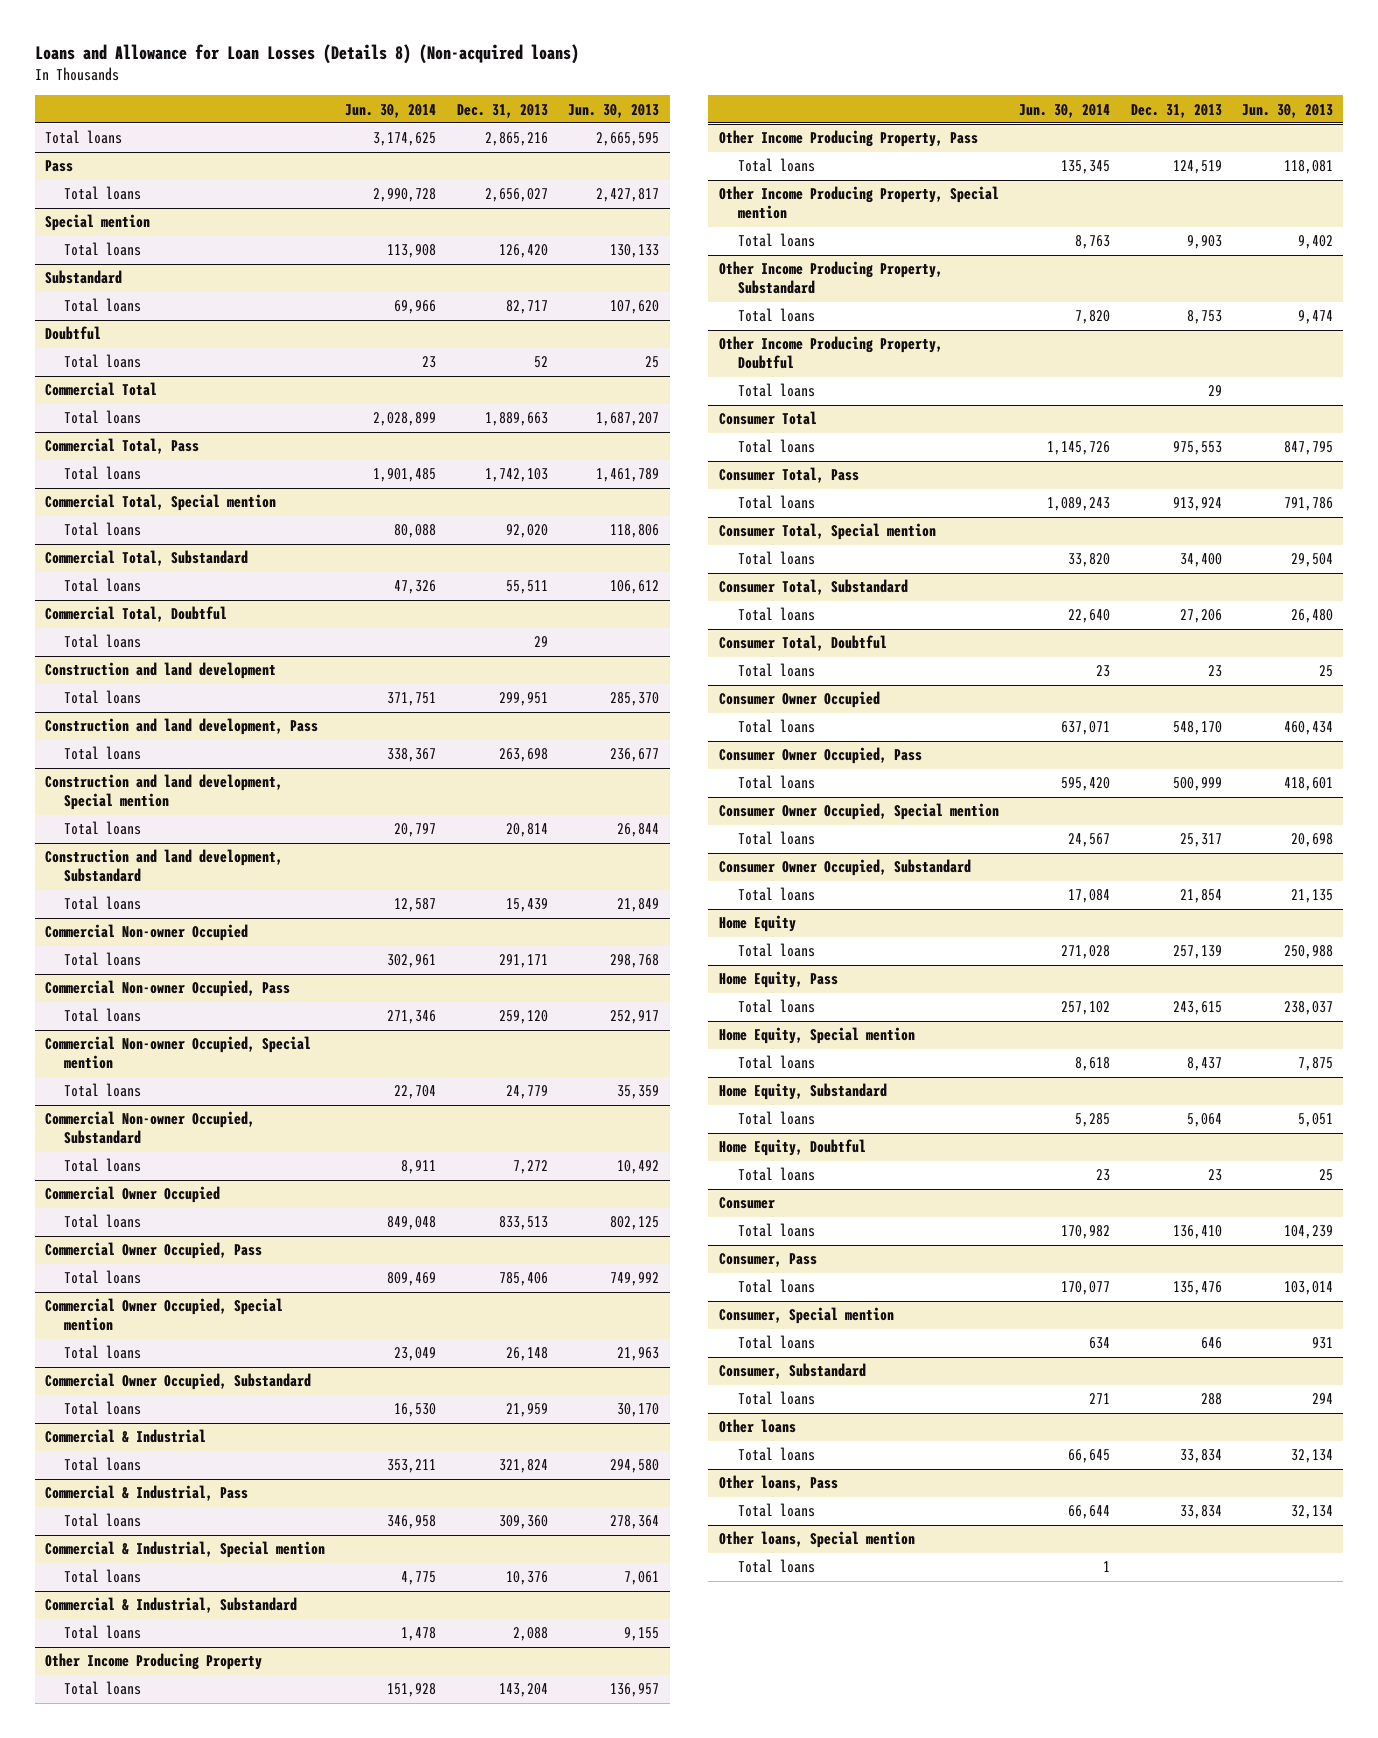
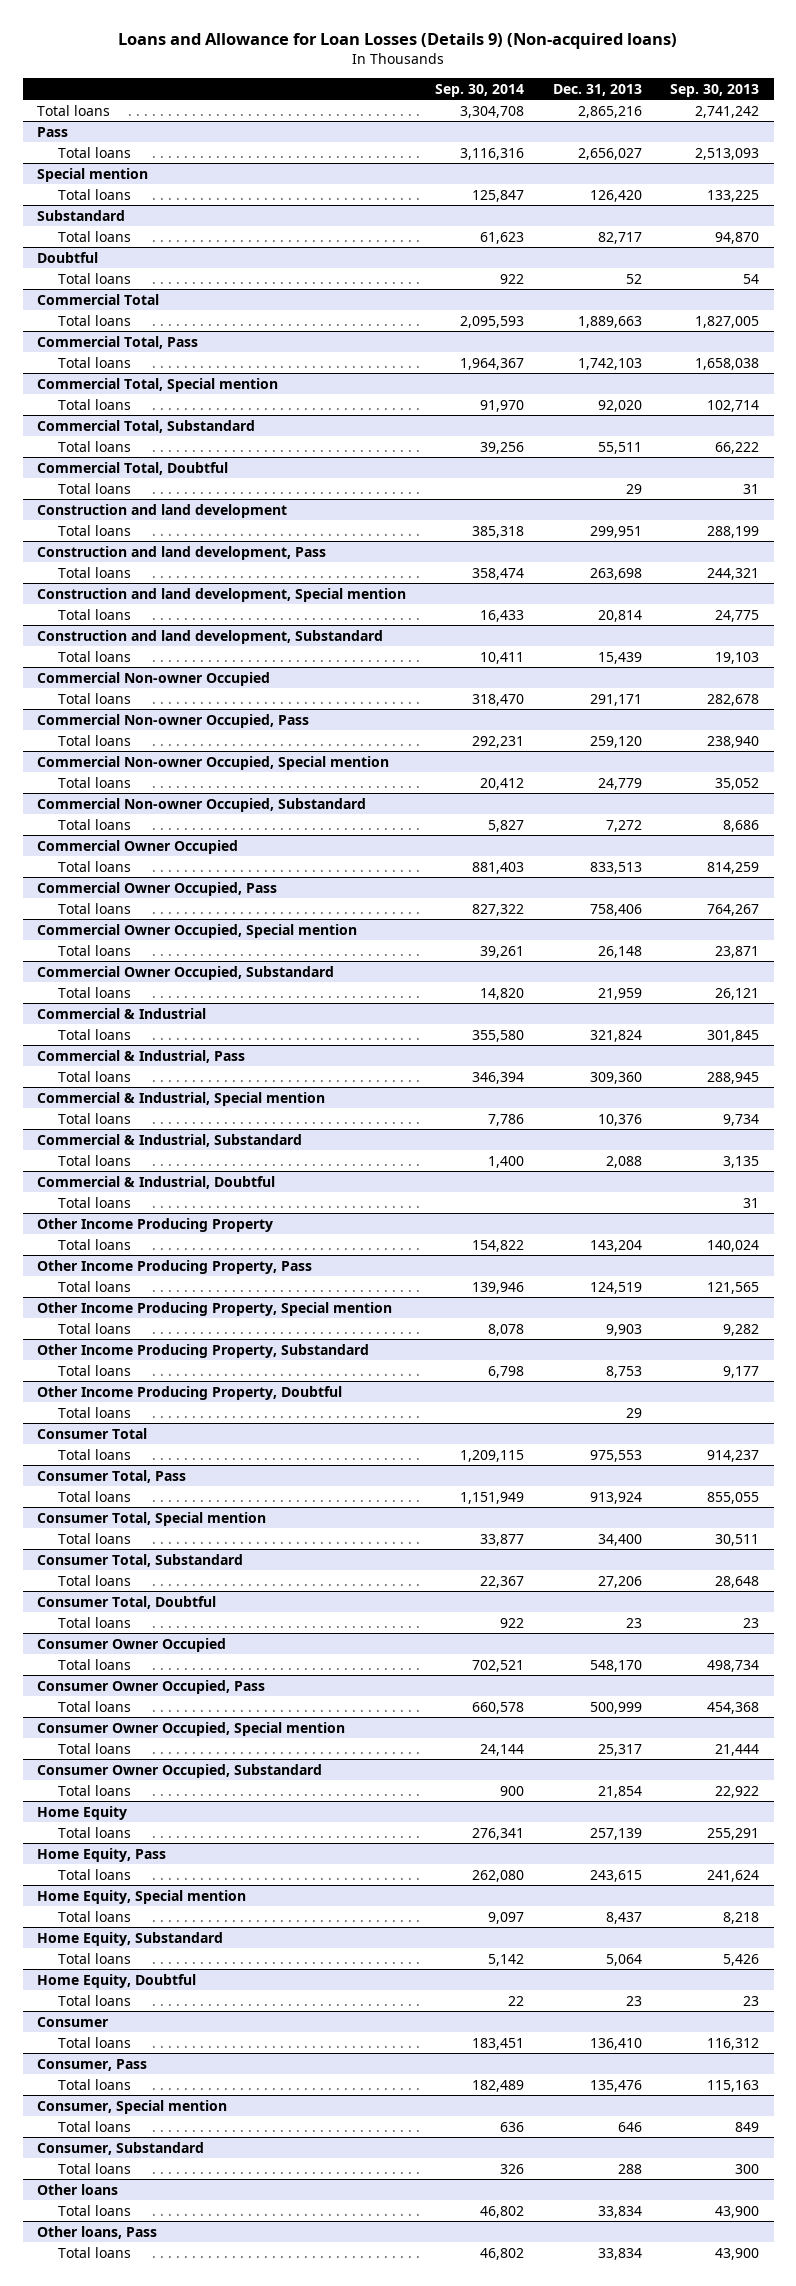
- Loans and Allowance for Loan Losses (Details 8) (Non-acquired loans)
+ Loans and Allowance for Loan Losses (Details 9) (Non-acquired loans)
- | Jun. 30, 2014 | Dec. 31, 2013 | Jun. 30, 2013
+ | Sep. 30, 2014 | Dec. 31, 2013 | Sep. 30, 2013
@ Commercial Owner Occupied, Pass
- Total loans | 809,469 | 785,406 | 749,992
+ Total loans | 827,322 | 758,406 | 764,267
+ Commercial & Industrial, Doubtful
+ Total loans | | | 31
- Other loans, Special mention
- Total loans | 1 | |

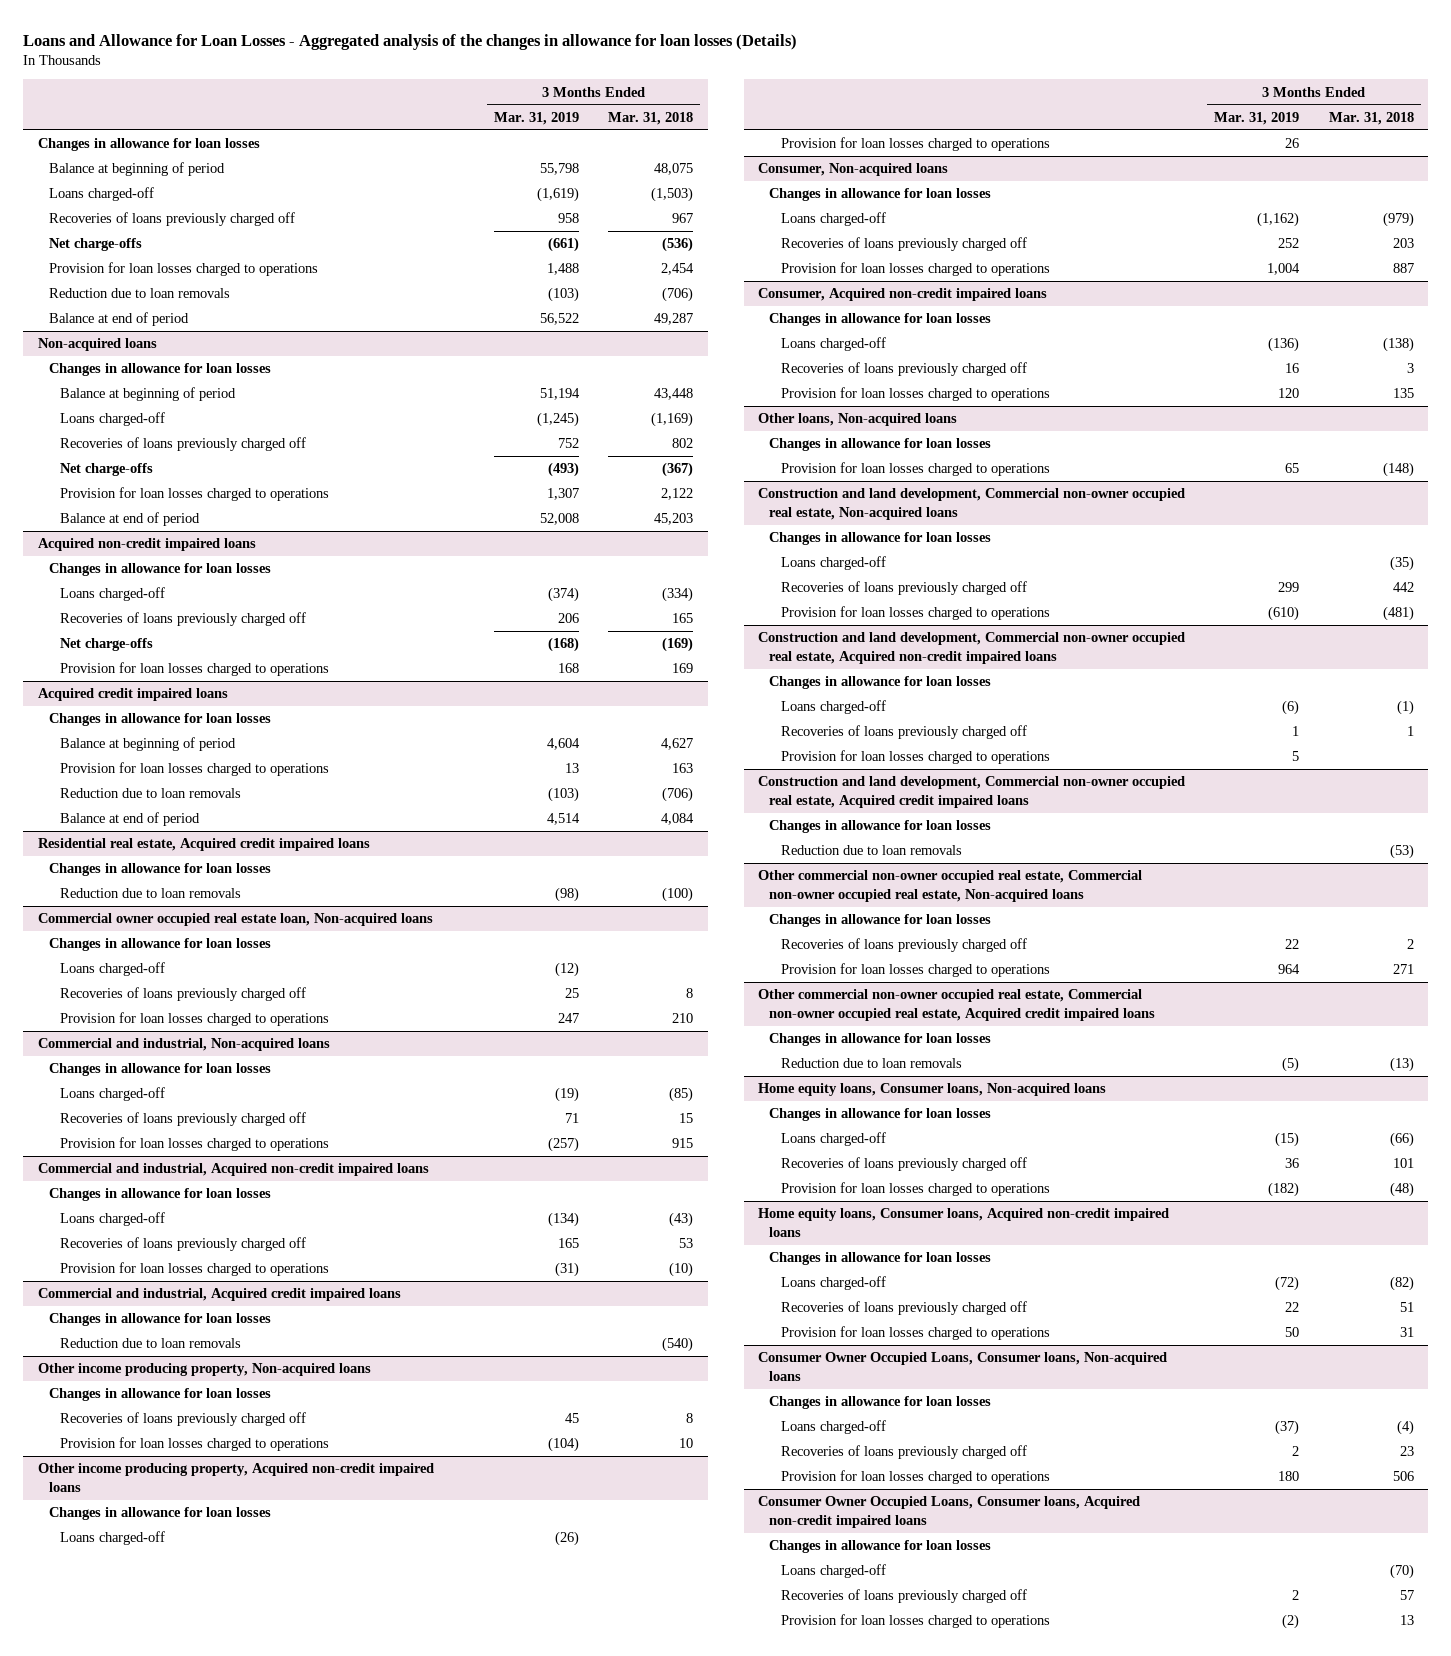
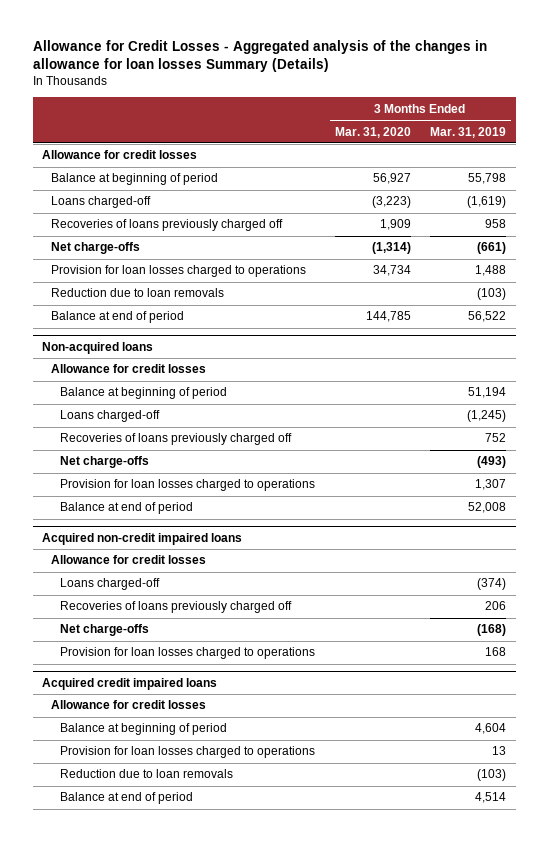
- Loans and Allowance for Loan Losses - Aggregated analysis of the changes in allowance for loan losses (Details)
+ Allowance for Credit Losses - Aggregated analysis of the changes in allowance for loan losses Summary (Details)
- | 3 Months Ended Mar. 31, 2019 | 3 Months Ended Mar. 31, 2018
+ | 3 Months Ended Mar. 31, 2020 | 3 Months Ended Mar. 31, 2019
- Changes in allowance for loan losses
+ Allowance for credit losses
@ Non-acquired loans
- Changes in allowance for loan losses
+ Allowance for credit losses
@ Acquired non-credit impaired loans
- Changes in allowance for loan losses
+ Allowance for credit losses
@ Acquired credit impaired loans
- Changes in allowance for loan losses
+ Allowance for credit losses
- Residential real estate, Acquired credit impaired loans
- Changes in allowance for loan losses
- Reduction due to loan removals | (98) | (100)
- Commercial owner occupied real estate loan, Non-acquired loans
- Changes in allowance for loan losses
- Loans charged-off | (12) |
- Recoveries of loans previously charged off | 25 | 8
- Provision for loan losses charged to operations | 247 | 210
- Commercial and industrial, Non-acquired loans
- Changes in allowance for loan losses
- Loans charged-off | (19) | (85)
- Recoveries of loans previously charged off | 71 | 15
- Provision for loan losses charged to operations | (257) | 915
- Commercial and industrial, Acquired non-credit impaired loans
- Changes in allowance for loan losses
- Loans charged-off | (134) | (43)
- Recoveries of loans previously charged off | 165 | 53
- Provision for loan losses charged to operations | (31) | (10)
- Commercial and industrial, Acquired credit impaired loans
- Changes in allowance for loan losses
- Reduction due to loan removals | | (540)
- Other income producing property, Non-acquired loans
- Changes in allowance for loan losses
- Recoveries of loans previously charged off | 45 | 8
- Provision for loan losses charged to operations | (104) | 10
- Other income producing property, Acquired non-credit impaired loans
- Changes in allowance for loan losses
- Loans charged-off | (26) |
- Provision for loan losses charged to operations | 26 |
- Consumer, Non-acquired loans
- Changes in allowance for loan losses
- Loans charged-off | (1,162) | (979)
- Recoveries of loans previously charged off | 252 | 203
- Provision for loan losses charged to operations | 1,004 | 887
- Consumer, Acquired non-credit impaired loans
- Changes in allowance for loan losses
- Loans charged-off | (136) | (138)
- Recoveries of loans previously charged off | 16 | 3
- Provision for loan losses charged to operations | 120 | 135
- Other loans, Non-acquired loans
- Changes in allowance for loan losses
- Provision for loan losses charged to operations | 65 | (148)
- Construction and land development, Commercial non-owner occupied real estate, Non-acquired loans
- Changes in allowance for loan losses
- Loans charged-off | | (35)
- Recoveries of loans previously charged off | 299 | 442
- Provision for loan losses charged to operations | (610) | (481)
- Construction and land development, Commercial non-owner occupied real estate, Acquired non-credit impaired loans
- Changes in allowance for loan losses
- Loans charged-off | (6) | (1)
- Recoveries of loans previously charged off | 1 | 1
- Provision for loan losses charged to operations | 5 |
- Construction and land development, Commercial non-owner occupied real estate, Acquired credit impaired loans
- Changes in allowance for loan losses
- Reduction due to loan removals | | (53)
- Other commercial non-owner occupied real estate, Commercial non-owner occupied real estate, Non-acquired loans
- Changes in allowance for loan losses
- Recoveries of loans previously charged off | 22 | 2
- Provision for loan losses charged to operations | 964 | 271
- Other commercial non-owner occupied real estate, Commercial non-owner occupied real estate, Acquired credit impaired loans
- Changes in allowance for loan losses
- Reduction due to loan removals | (5) | (13)
- Home equity loans, Consumer loans, Non-acquired loans
- Changes in allowance for loan losses
- Loans charged-off | (15) | (66)
- Recoveries of loans previously charged off | 36 | 101
- Provision for loan losses charged to operations | (182) | (48)
- Home equity loans, Consumer loans, Acquired non-credit impaired loans
- Changes in allowance for loan losses
- Loans charged-off | (72) | (82)
- Recoveries of loans previously charged off | 22 | 51
- Provision for loan losses charged to operations | 50 | 31
- Consumer Owner Occupied Loans, Consumer loans, Non-acquired loans
- Changes in allowance for loan losses
- Loans charged-off | (37) | (4)
- Recoveries of loans previously charged off | 2 | 23
- Provision for loan losses charged to operations | 180 | 506
- Consumer Owner Occupied Loans, Consumer loans, Acquired non-credit impaired loans
- Changes in allowance for loan losses
- Loans charged-off | | (70)
- Recoveries of loans previously charged off | 2 | 57
- Provision for loan losses charged to operations | (2) | 13

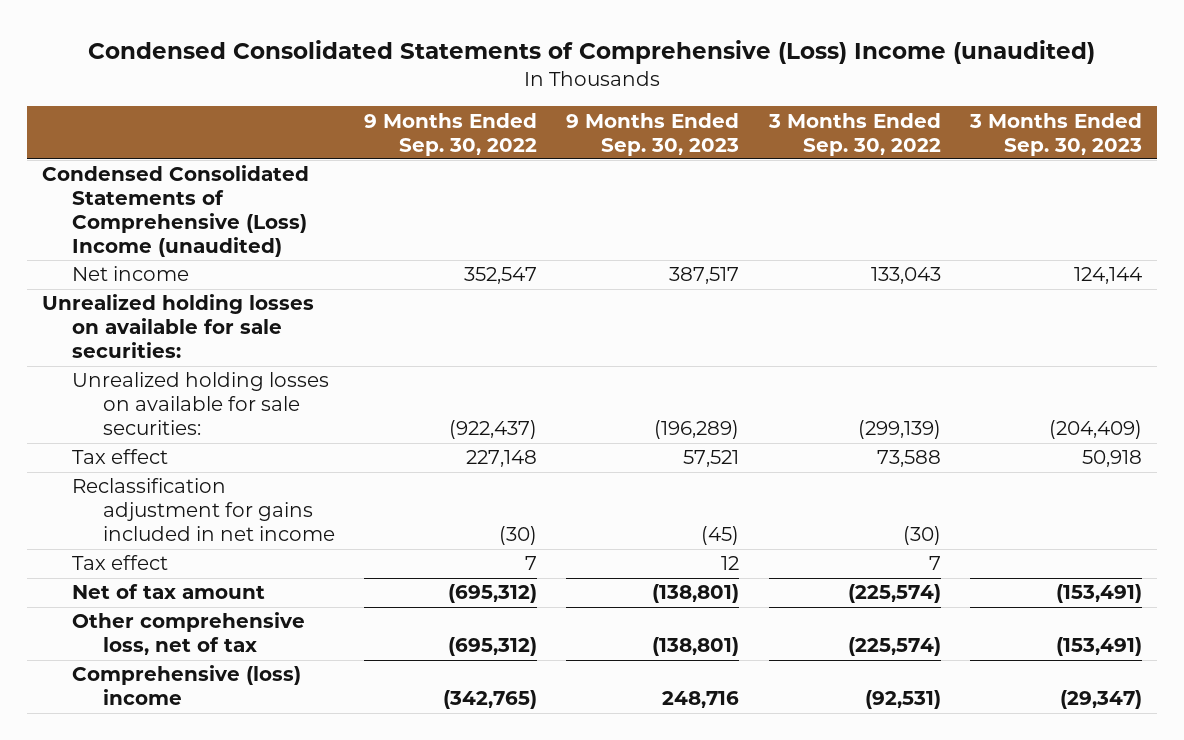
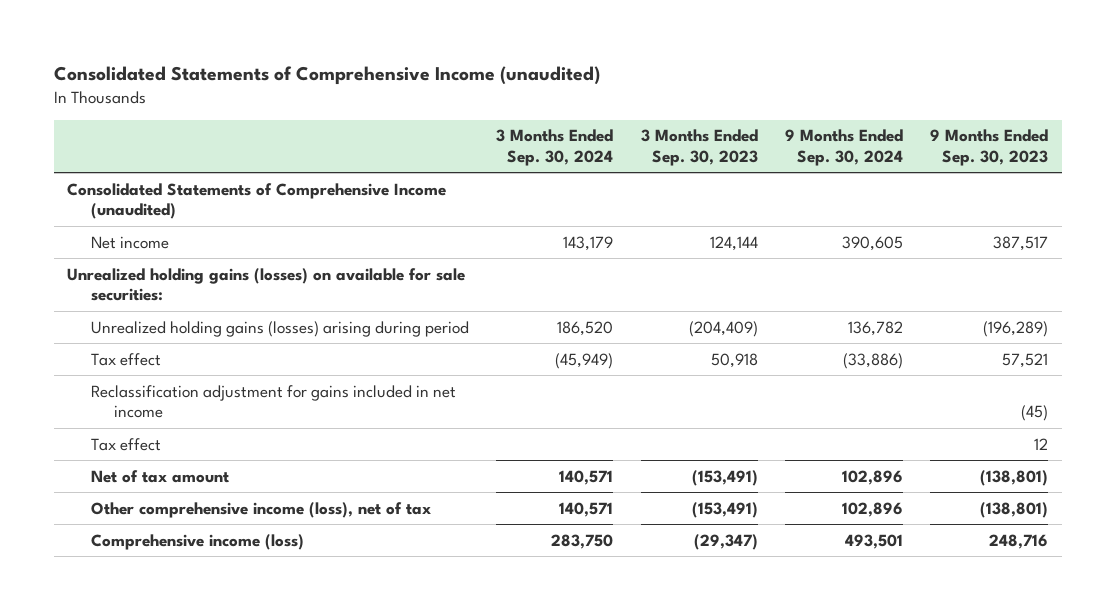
- Condensed Consolidated Statements of Comprehensive (Loss) Income (unaudited)
+ Consolidated Statements of Comprehensive Income (unaudited)
- | 9 Months Ended Sep. 30, 2022 | 9 Months Ended Sep. 30, 2023 | 3 Months Ended Sep. 30, 2022 | 3 Months Ended Sep. 30, 2023
+ | 3 Months Ended Sep. 30, 2024 | 3 Months Ended Sep. 30, 2023 | 9 Months Ended Sep. 30, 2024 | 9 Months Ended Sep. 30, 2023
- Condensed Consolidated Statements of Comprehensive (Loss) Income (unaudited)
+ Consolidated Statements of Comprehensive Income (unaudited)
- Unrealized holding losses on available for sale securities:
- Unrealized holding losses on available for sale securities: | (922,437) | (196,289) | (299,139) | (204,409)
+ Unrealized holding gains (losses) on available for sale securities:
+ Unrealized holding gains (losses) arising during period | 186,520 | (204,409) | 136,782 | (196,289)
- Other comprehensive loss, net of tax | (695,312) | (138,801) | (225,574) | (153,491)
- Comprehensive (loss) income | (342,765) | 248,716 | (92,531) | (29,347)
+ Other comprehensive income (loss), net of tax | 140,571 | (153,491) | 102,896 | (138,801)
+ Comprehensive income (loss) | 283,750 | (29,347) | 493,501 | 248,716

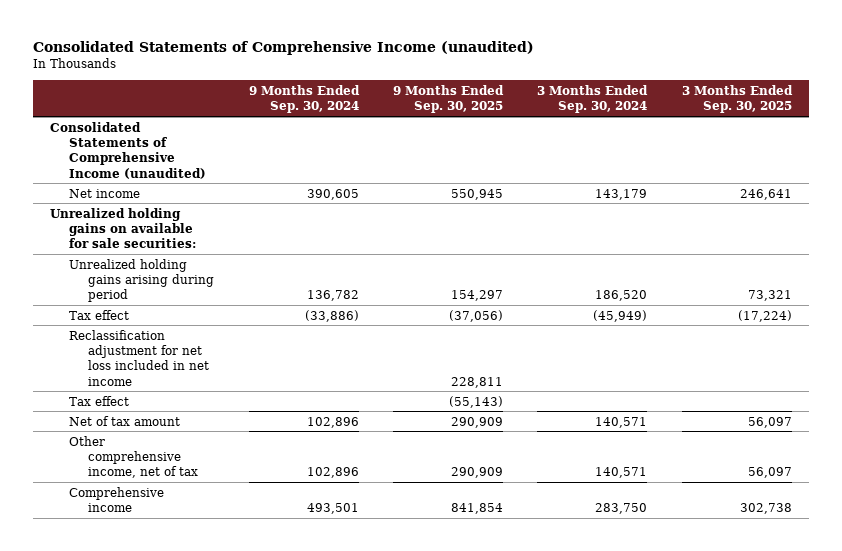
- | 3 Months Ended Sep. 30, 2024 | 3 Months Ended Sep. 30, 2023 | 9 Months Ended Sep. 30, 2024 | 9 Months Ended Sep. 30, 2023
+ | 9 Months Ended Sep. 30, 2024 | 9 Months Ended Sep. 30, 2025 | 3 Months Ended Sep. 30, 2024 | 3 Months Ended Sep. 30, 2025
- Unrealized holding gains (losses) on available for sale securities:
- Unrealized holding gains (losses) arising during period | 186,520 | (204,409) | 136,782 | (196,289)
+ Unrealized holding gains on available for sale securities:
+ Unrealized holding gains arising during period | 136,782 | 154,297 | 186,520 | 73,321
- Reclassification adjustment for gains included in net income | | | | (45)
+ Reclassification adjustment for net loss included in net income | | 228,811 | |
- Other comprehensive income (loss), net of tax | 140,571 | (153,491) | 102,896 | (138,801)
- Comprehensive income (loss) | 283,750 | (29,347) | 493,501 | 248,716
+ Other comprehensive income, net of tax | 102,896 | 290,909 | 140,571 | 56,097
+ Comprehensive income | 493,501 | 841,854 | 283,750 | 302,738

